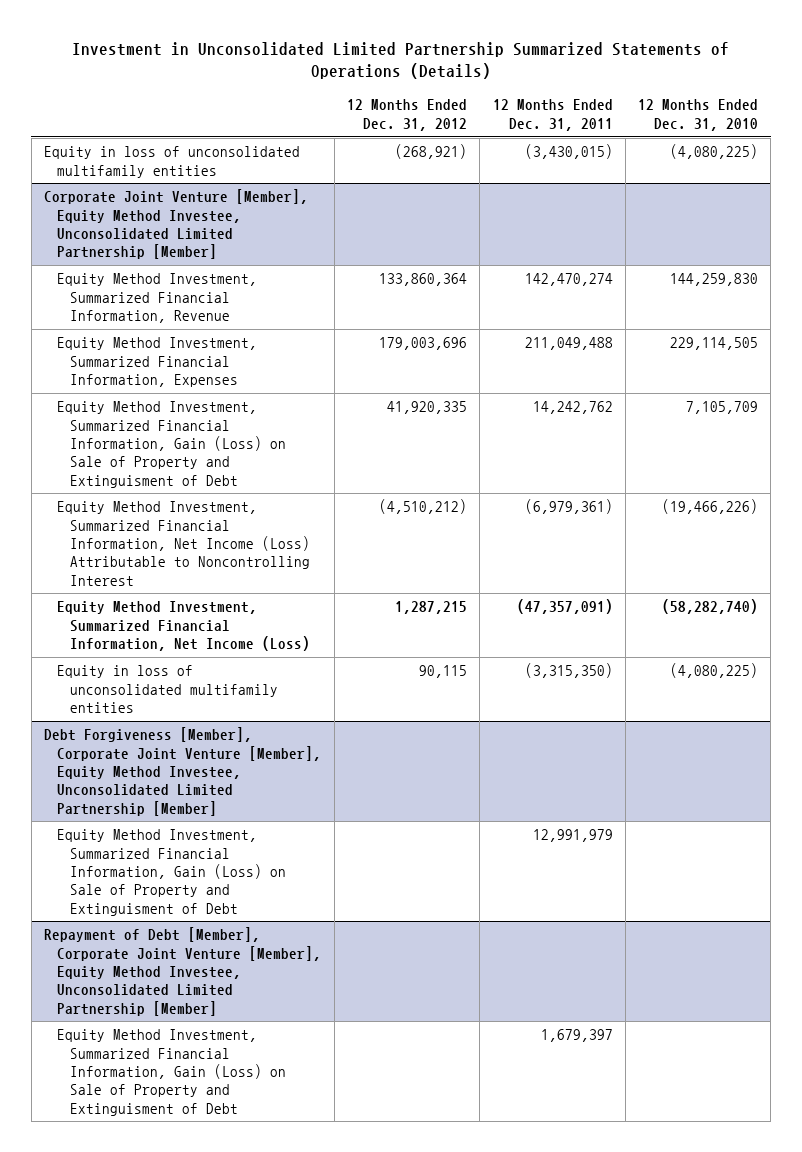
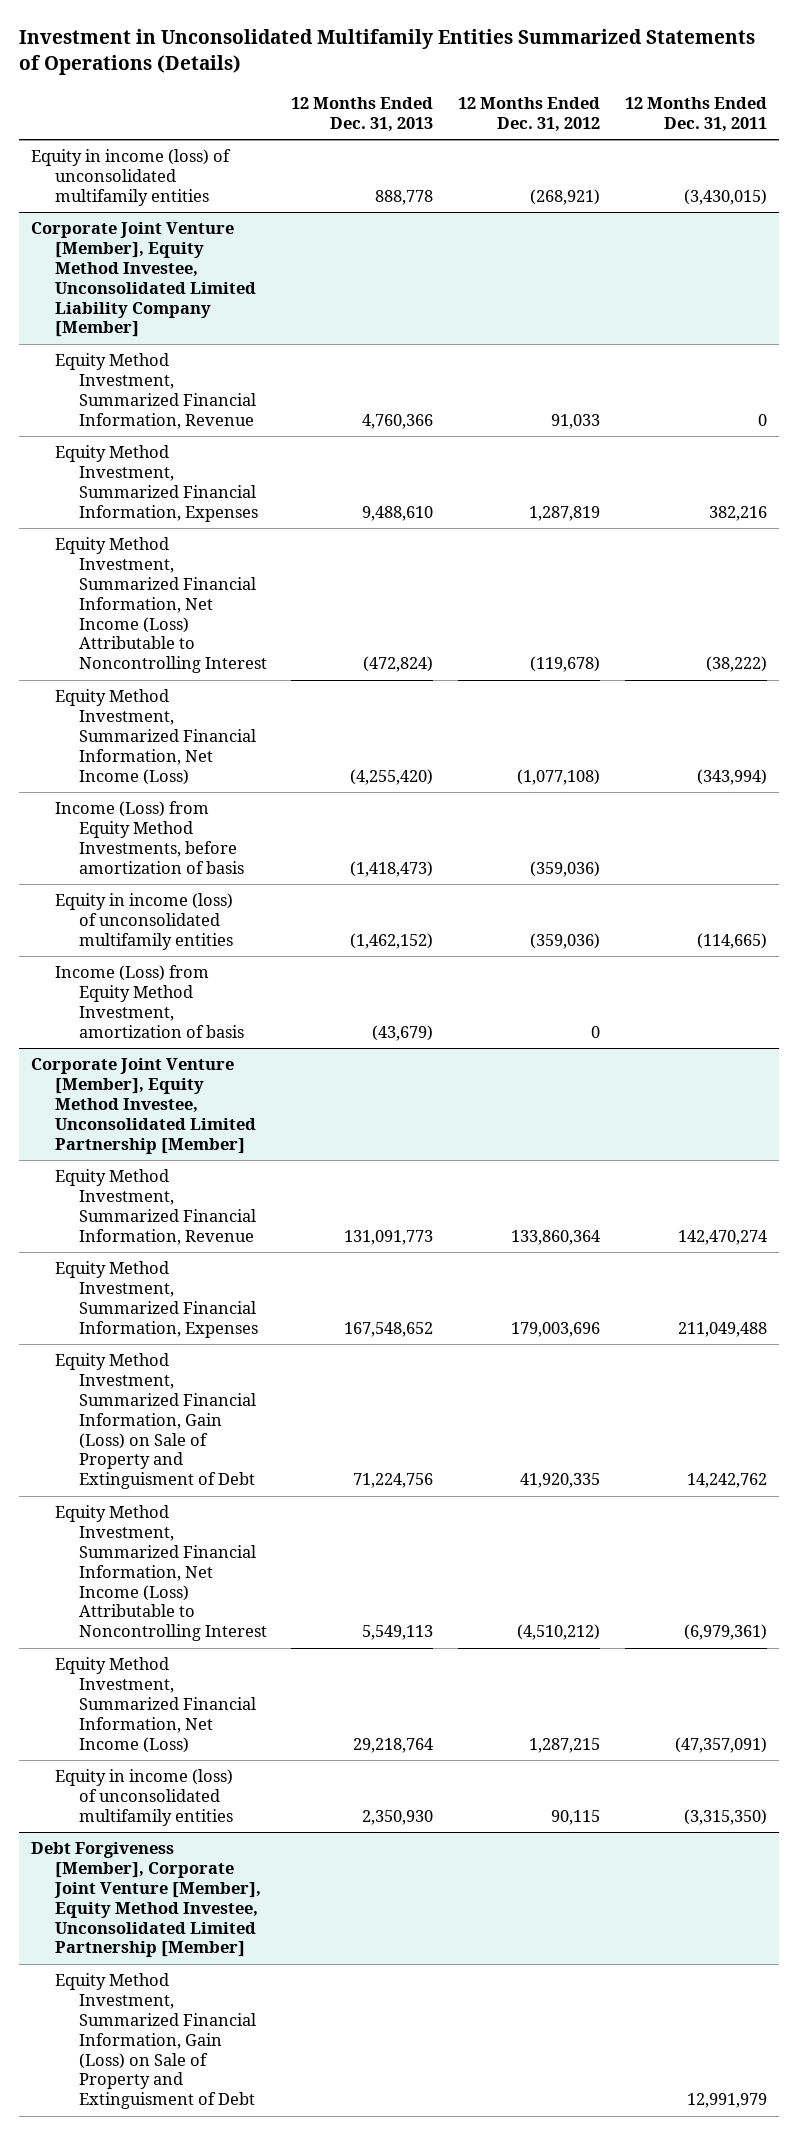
- Investment in Unconsolidated Limited Partnership Summarized Statements of Operations (Details)
+ Investment in Unconsolidated Multifamily Entities Summarized Statements of Operations (Details)
- | 12 Months Ended Dec. 31, 2012 | 12 Months Ended Dec. 31, 2011 | 12 Months Ended Dec. 31, 2010
+ | 12 Months Ended Dec. 31, 2013 | 12 Months Ended Dec. 31, 2012 | 12 Months Ended Dec. 31, 2011
- Equity in loss of unconsolidated multifamily entities | (268,921) | (3,430,015) | (4,080,225)
+ Equity in income (loss) of unconsolidated multifamily entities | 888,778 | (268,921) | (3,430,015)
+ Corporate Joint Venture [Member], Equity Method Investee, Unconsolidated Limited Liability Company [Member]
+ Equity Method Investment, Summarized Financial Information, Revenue | 4,760,366 | 91,033 | 0
+ Equity Method Investment, Summarized Financial Information, Expenses | 9,488,610 | 1,287,819 | 382,216
+ Equity Method Investment, Summarized Financial Information, Net Income (Loss) Attributable to Noncontrolling Interest | (472,824) | (119,678) | (38,222)
+ Equity Method Investment, Summarized Financial Information, Net Income (Loss) | (4,255,420) | (1,077,108) | (343,994)
+ Income (Loss) from Equity Method Investments, before amortization of basis | (1,418,473) | (359,036) |
+ Equity in income (loss) of unconsolidated multifamily entities | (1,462,152) | (359,036) | (114,665)
+ Income (Loss) from Equity Method Investment, amortization of basis | (43,679) | 0 |
@ Corporate Joint Venture [Member], Equity Method Investee, Unconsolidated Limited Partnership [Member]
- Equity in loss of unconsolidated multifamily entities | 90,115 | (3,315,350) | (4,080,225)
+ Equity in income (loss) of unconsolidated multifamily entities | 2,350,930 | 90,115 | (3,315,350)
- Repayment of Debt [Member], Corporate Joint Venture [Member], Equity Method Investee, Unconsolidated Limited Partnership [Member]
- Equity Method Investment, Summarized Financial Information, Gain (Loss) on Sale of Property and Extinguisment of Debt | | 1,679,397 |

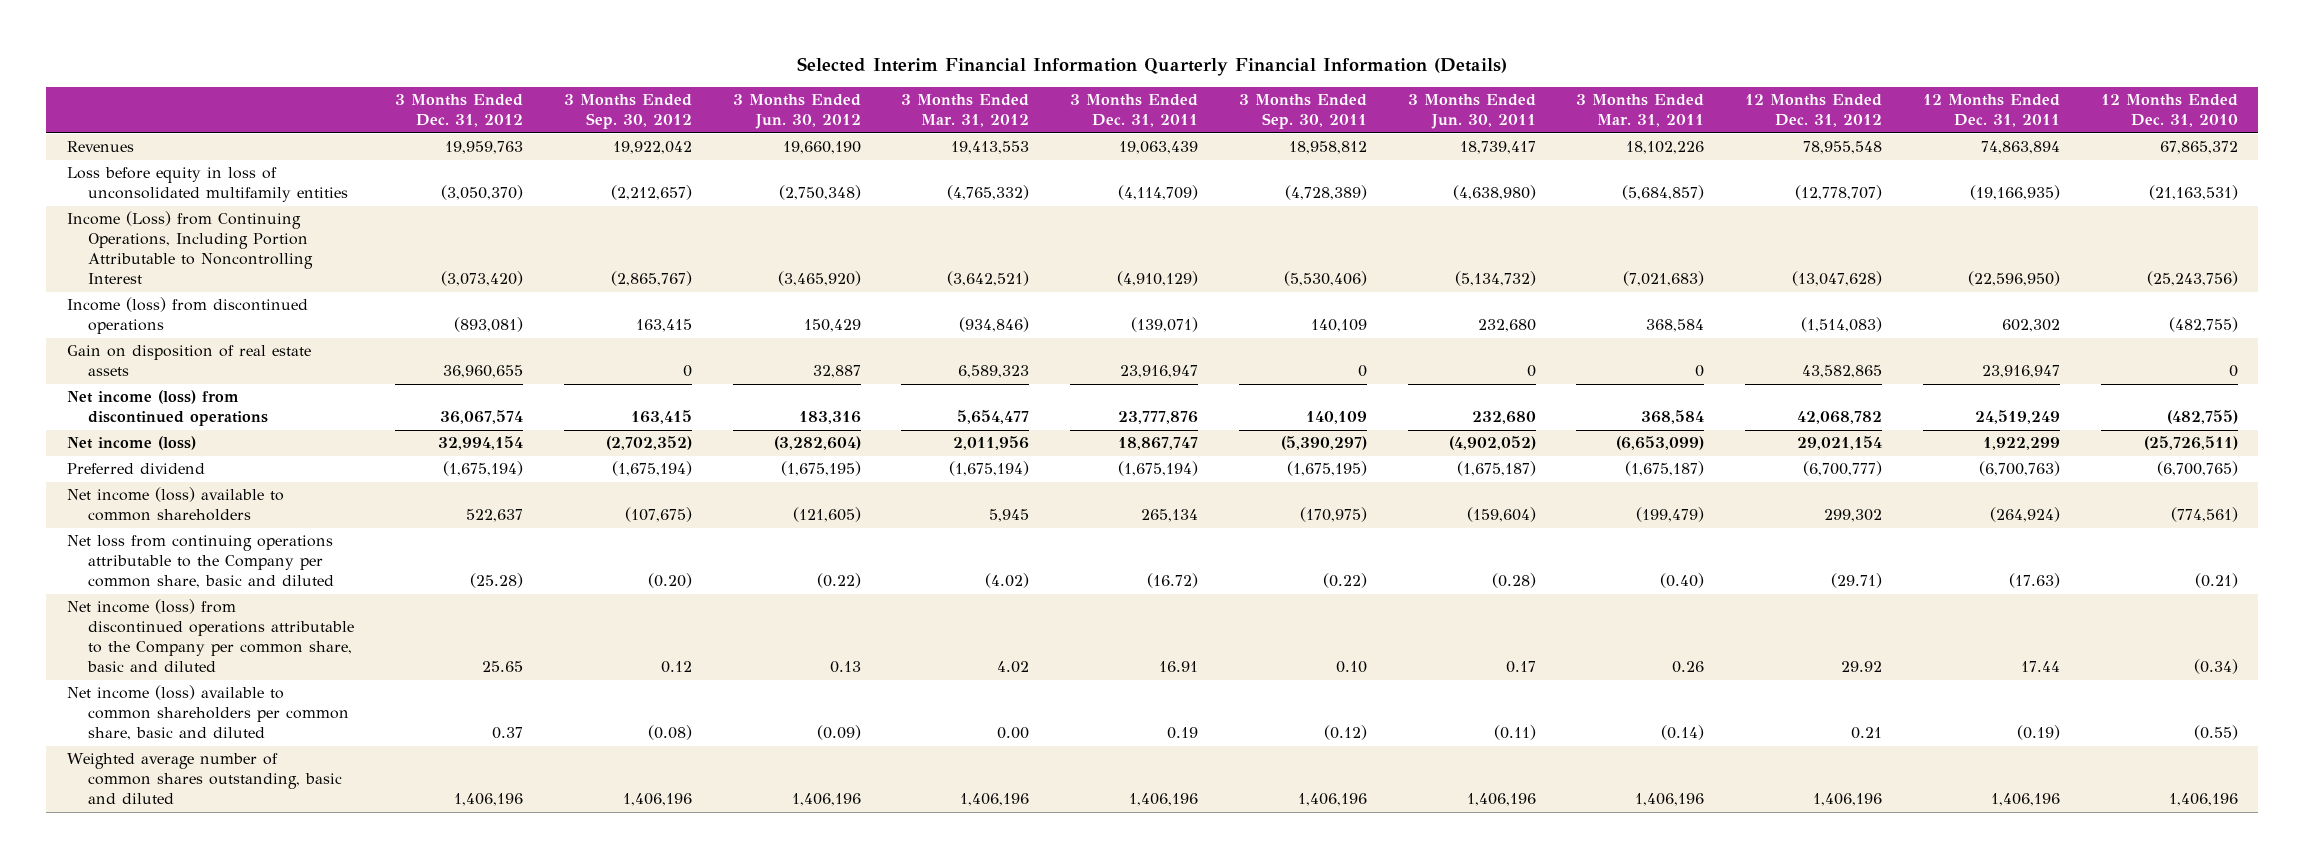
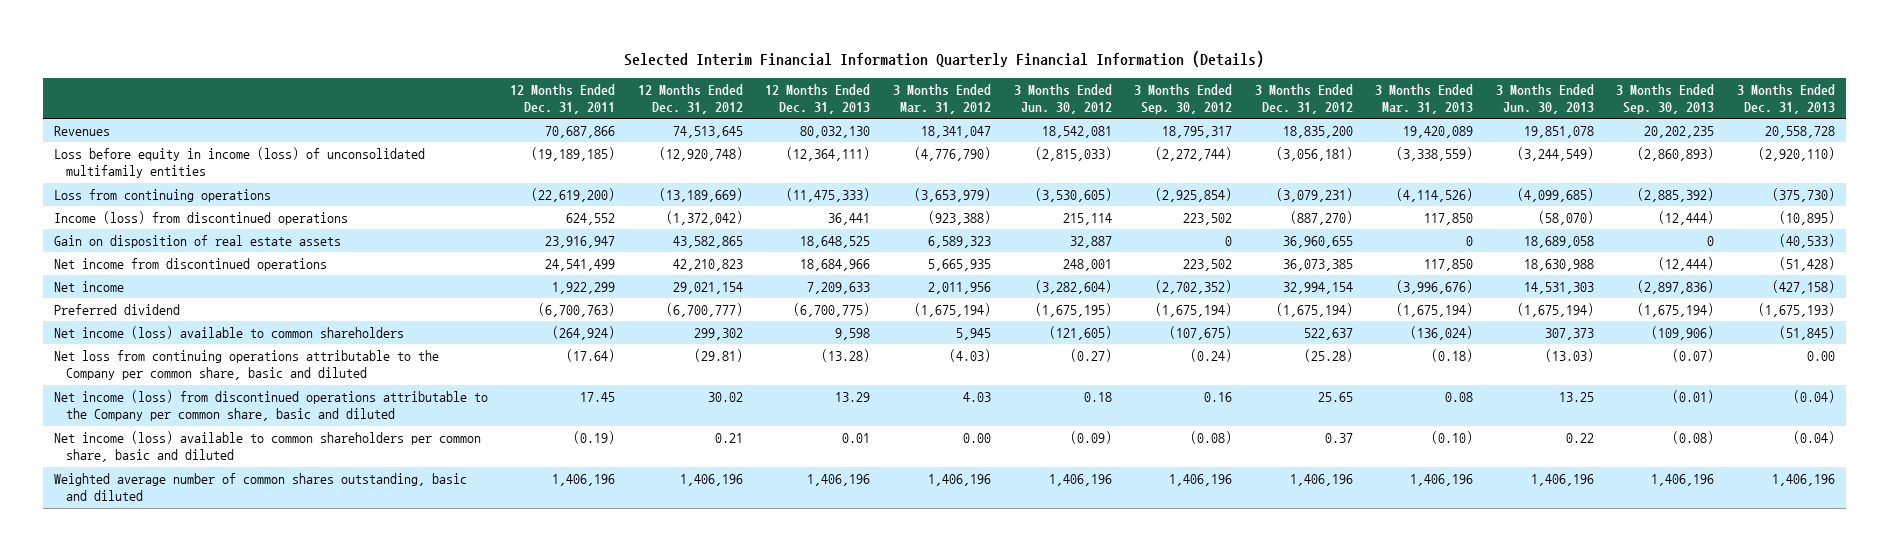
- | 3 Months Ended Dec. 31, 2012 | 3 Months Ended Sep. 30, 2012 | 3 Months Ended Jun. 30, 2012 | 3 Months Ended Mar. 31, 2012 | 3 Months Ended Dec. 31, 2011 | 3 Months Ended Sep. 30, 2011 | 3 Months Ended Jun. 30, 2011 | 3 Months Ended Mar. 31, 2011 | 12 Months Ended Dec. 31, 2012 | 12 Months Ended Dec. 31, 2011 | 12 Months Ended Dec. 31, 2010
+ | 12 Months Ended Dec. 31, 2011 | 12 Months Ended Dec. 31, 2012 | 12 Months Ended Dec. 31, 2013 | 3 Months Ended Mar. 31, 2012 | 3 Months Ended Jun. 30, 2012 | 3 Months Ended Sep. 30, 2012 | 3 Months Ended Dec. 31, 2012 | 3 Months Ended Mar. 31, 2013 | 3 Months Ended Jun. 30, 2013 | 3 Months Ended Sep. 30, 2013 | 3 Months Ended Dec. 31, 2013
- Revenues | 19,959,763 | 19,922,042 | 19,660,190 | 19,413,553 | 19,063,439 | 18,958,812 | 18,739,417 | 18,102,226 | 78,955,548 | 74,863,894 | 67,865,372
- Loss before equity in loss of unconsolidated multifamily entities | (3,050,370) | (2,212,657) | (2,750,348) | (4,765,332) | (4,114,709) | (4,728,389) | (4,638,980) | (5,684,857) | (12,778,707) | (19,166,935) | (21,163,531)
- Income (Loss) from Continuing Operations, Including Portion Attributable to Noncontrolling Interest | (3,073,420) | (2,865,767) | (3,465,920) | (3,642,521) | (4,910,129) | (5,530,406) | (5,134,732) | (7,021,683) | (13,047,628) | (22,596,950) | (25,243,756)
- Income (loss) from discontinued operations | (893,081) | 163,415 | 150,429 | (934,846) | (139,071) | 140,109 | 232,680 | 368,584 | (1,514,083) | 602,302 | (482,755)
+ Revenues | 70,687,866 | 74,513,645 | 80,032,130 | 18,341,047 | 18,542,081 | 18,795,317 | 18,835,200 | 19,420,089 | 19,851,078 | 20,202,235 | 20,558,728
+ Loss before equity in income (loss) of unconsolidated multifamily entities | (19,189,185) | (12,920,748) | (12,364,111) | (4,776,790) | (2,815,033) | (2,272,744) | (3,056,181) | (3,338,559) | (3,244,549) | (2,860,893) | (2,920,110)
+ Loss from continuing operations | (22,619,200) | (13,189,669) | (11,475,333) | (3,653,979) | (3,530,605) | (2,925,854) | (3,079,231) | (4,114,526) | (4,099,685) | (2,885,392) | (375,730)
+ Income (loss) from discontinued operations | 624,552 | (1,372,042) | 36,441 | (923,388) | 215,114 | 223,502 | (887,270) | 117,850 | (58,070) | (12,444) | (10,895)
- Net income (loss) from discontinued operations | 36,067,574 | 163,415 | 183,316 | 5,654,477 | 23,777,876 | 140,109 | 232,680 | 368,584 | 42,068,782 | 24,519,249 | (482,755)
- Net income (loss) | 32,994,154 | (2,702,352) | (3,282,604) | 2,011,956 | 18,867,747 | (5,390,297) | (4,902,052) | (6,653,099) | 29,021,154 | 1,922,299 | (25,726,511)
+ Net income from discontinued operations | 24,541,499 | 42,210,823 | 18,684,966 | 5,665,935 | 248,001 | 223,502 | 36,073,385 | 117,850 | 18,630,988 | (12,444) | (51,428)
+ Net income | 1,922,299 | 29,021,154 | 7,209,633 | 2,011,956 | (3,282,604) | (2,702,352) | 32,994,154 | (3,996,676) | 14,531,303 | (2,897,836) | (427,158)
- Net loss from continuing operations attributable to the Company per common share, basic and diluted | (25.28) | (0.20) | (0.22) | (4.02) | (16.72) | (0.22) | (0.28) | (0.40) | (29.71) | (17.63) | (0.21)
- Net income (loss) from discontinued operations attributable to the Company per common share, basic and diluted | 25.65 | 0.12 | 0.13 | 4.02 | 16.91 | 0.10 | 0.17 | 0.26 | 29.92 | 17.44 | (0.34)
+ Net loss from continuing operations attributable to the Company per common share, basic and diluted | (17.64) | (29.81) | (13.28) | (4.03) | (0.27) | (0.24) | (25.28) | (0.18) | (13.03) | (0.07) | 0.00
+ Net income (loss) from discontinued operations attributable to the Company per common share, basic and diluted | 17.45 | 30.02 | 13.29 | 4.03 | 0.18 | 0.16 | 25.65 | 0.08 | 13.25 | (0.01) | (0.04)

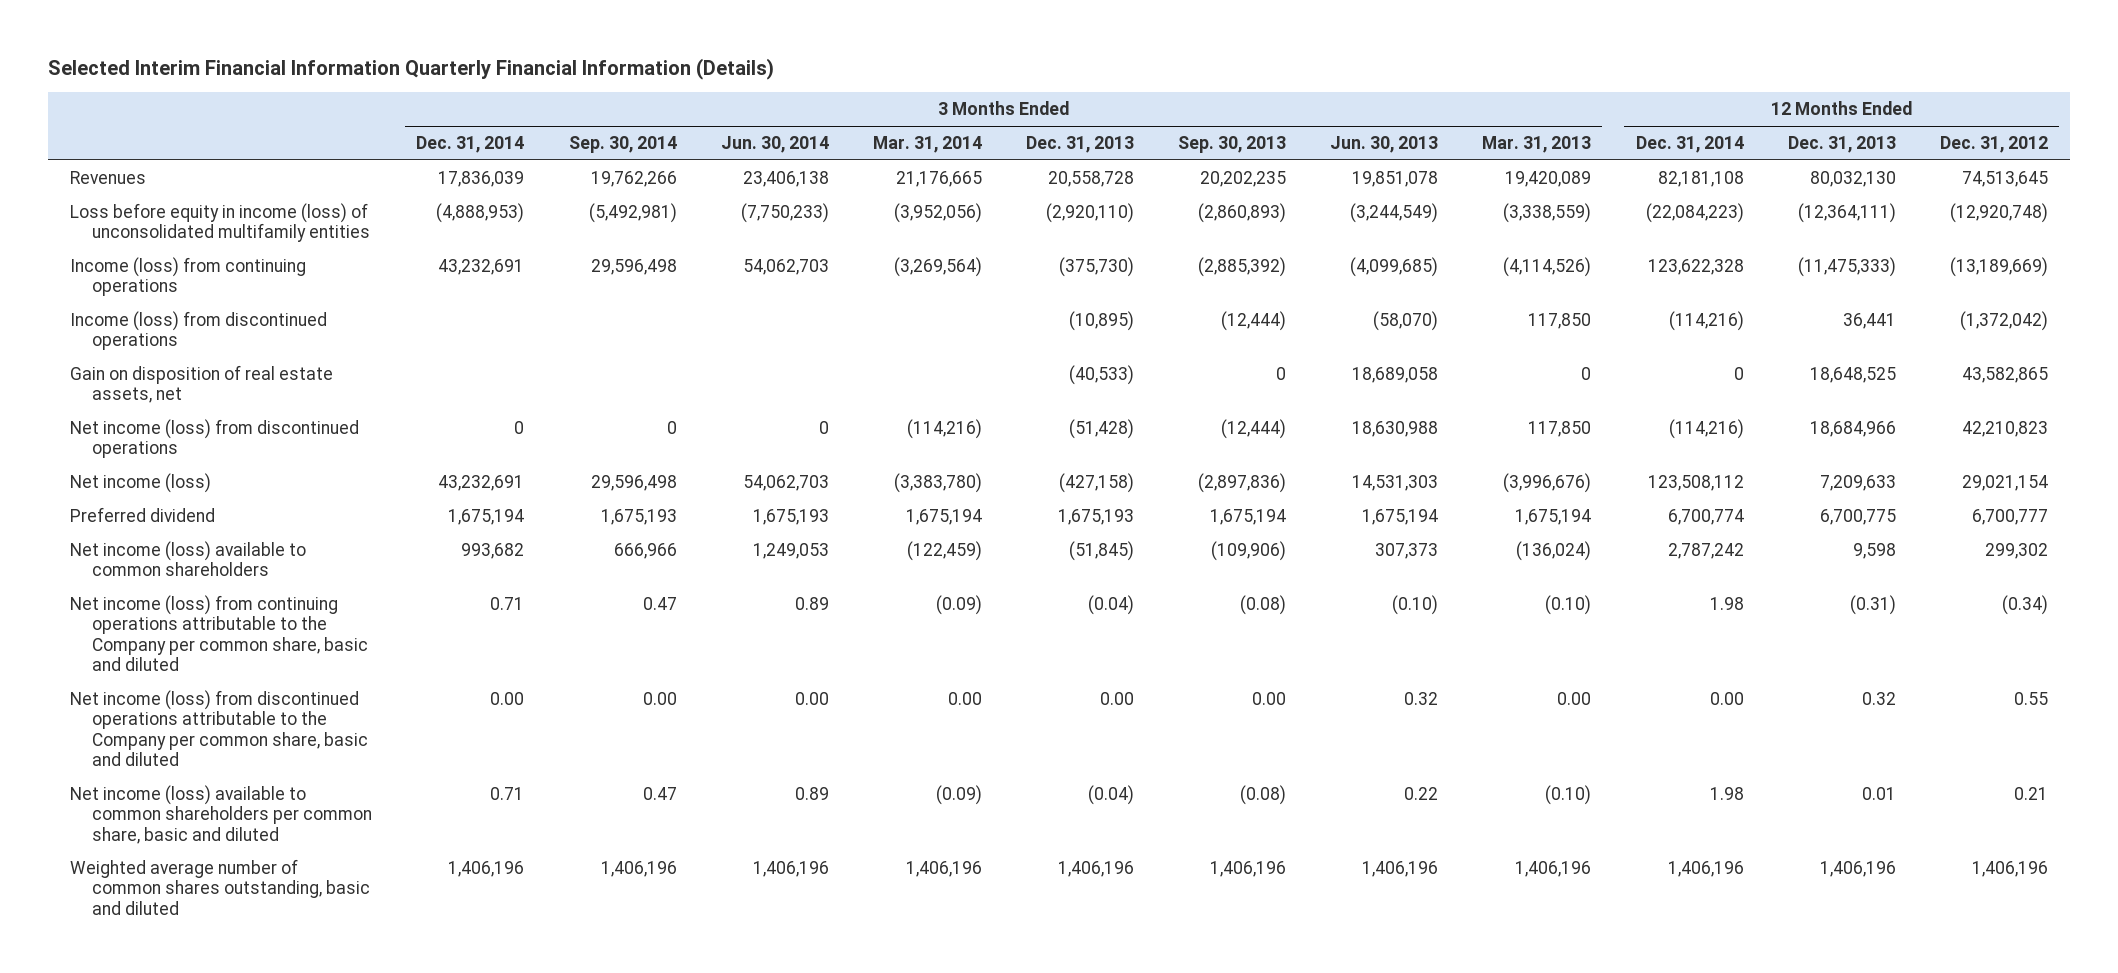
- | 12 Months Ended Dec. 31, 2011 | 12 Months Ended Dec. 31, 2012 | 12 Months Ended Dec. 31, 2013 | 3 Months Ended Mar. 31, 2012 | 3 Months Ended Jun. 30, 2012 | 3 Months Ended Sep. 30, 2012 | 3 Months Ended Dec. 31, 2012 | 3 Months Ended Mar. 31, 2013 | 3 Months Ended Jun. 30, 2013 | 3 Months Ended Sep. 30, 2013 | 3 Months Ended Dec. 31, 2013
+ | 3 Months Ended Dec. 31, 2014 | 3 Months Ended Sep. 30, 2014 | 3 Months Ended Jun. 30, 2014 | 3 Months Ended Mar. 31, 2014 | 3 Months Ended Dec. 31, 2013 | 3 Months Ended Sep. 30, 2013 | 3 Months Ended Jun. 30, 2013 | 3 Months Ended Mar. 31, 2013 | 12 Months Ended Dec. 31, 2014 | 12 Months Ended Dec. 31, 2013 | 12 Months Ended Dec. 31, 2012
- Loss from continuing operations | (22,619,200) | (13,189,669) | (11,475,333) | (3,653,979) | (3,530,605) | (2,925,854) | (3,079,231) | (4,114,526) | (4,099,685) | (2,885,392) | (375,730)
+ Income (loss) from continuing operations | 43,232,691 | 29,596,498 | 54,062,703 | (3,269,564) | (375,730) | (2,885,392) | (4,099,685) | (4,114,526) | 123,622,328 | (11,475,333) | (13,189,669)
- Gain on disposition of real estate assets | 23,916,947 | 43,582,865 | 18,648,525 | 6,589,323 | 32,887 | 0 | 36,960,655 | 0 | 18,689,058 | 0 | (40,533)
- Net income from discontinued operations | 24,541,499 | 42,210,823 | 18,684,966 | 5,665,935 | 248,001 | 223,502 | 36,073,385 | 117,850 | 18,630,988 | (12,444) | (51,428)
- Net income | 1,922,299 | 29,021,154 | 7,209,633 | 2,011,956 | (3,282,604) | (2,702,352) | 32,994,154 | (3,996,676) | 14,531,303 | (2,897,836) | (427,158)
- Preferred dividend | (6,700,763) | (6,700,777) | (6,700,775) | (1,675,194) | (1,675,195) | (1,675,194) | (1,675,194) | (1,675,194) | (1,675,194) | (1,675,194) | (1,675,193)
+ Gain on disposition of real estate assets, net | | | | | (40,533) | 0 | 18,689,058 | 0 | 0 | 18,648,525 | 43,582,865
+ Net income (loss) from discontinued operations | 0 | 0 | 0 | (114,216) | (51,428) | (12,444) | 18,630,988 | 117,850 | (114,216) | 18,684,966 | 42,210,823
+ Net income (loss) | 43,232,691 | 29,596,498 | 54,062,703 | (3,383,780) | (427,158) | (2,897,836) | 14,531,303 | (3,996,676) | 123,508,112 | 7,209,633 | 29,021,154
+ Preferred dividend | 1,675,194 | 1,675,193 | 1,675,193 | 1,675,194 | 1,675,193 | 1,675,194 | 1,675,194 | 1,675,194 | 6,700,774 | 6,700,775 | 6,700,777
- Net loss from continuing operations attributable to the Company per common share, basic and diluted | (17.64) | (29.81) | (13.28) | (4.03) | (0.27) | (0.24) | (25.28) | (0.18) | (13.03) | (0.07) | 0.00
- Net income (loss) from discontinued operations attributable to the Company per common share, basic and diluted | 17.45 | 30.02 | 13.29 | 4.03 | 0.18 | 0.16 | 25.65 | 0.08 | 13.25 | (0.01) | (0.04)
+ Net income (loss) from continuing operations attributable to the Company per common share, basic and diluted | 0.71 | 0.47 | 0.89 | (0.09) | (0.04) | (0.08) | (0.10) | (0.10) | 1.98 | (0.31) | (0.34)
+ Net income (loss) from discontinued operations attributable to the Company per common share, basic and diluted | 0.00 | 0.00 | 0.00 | 0.00 | 0.00 | 0.00 | 0.32 | 0.00 | 0.00 | 0.32 | 0.55

